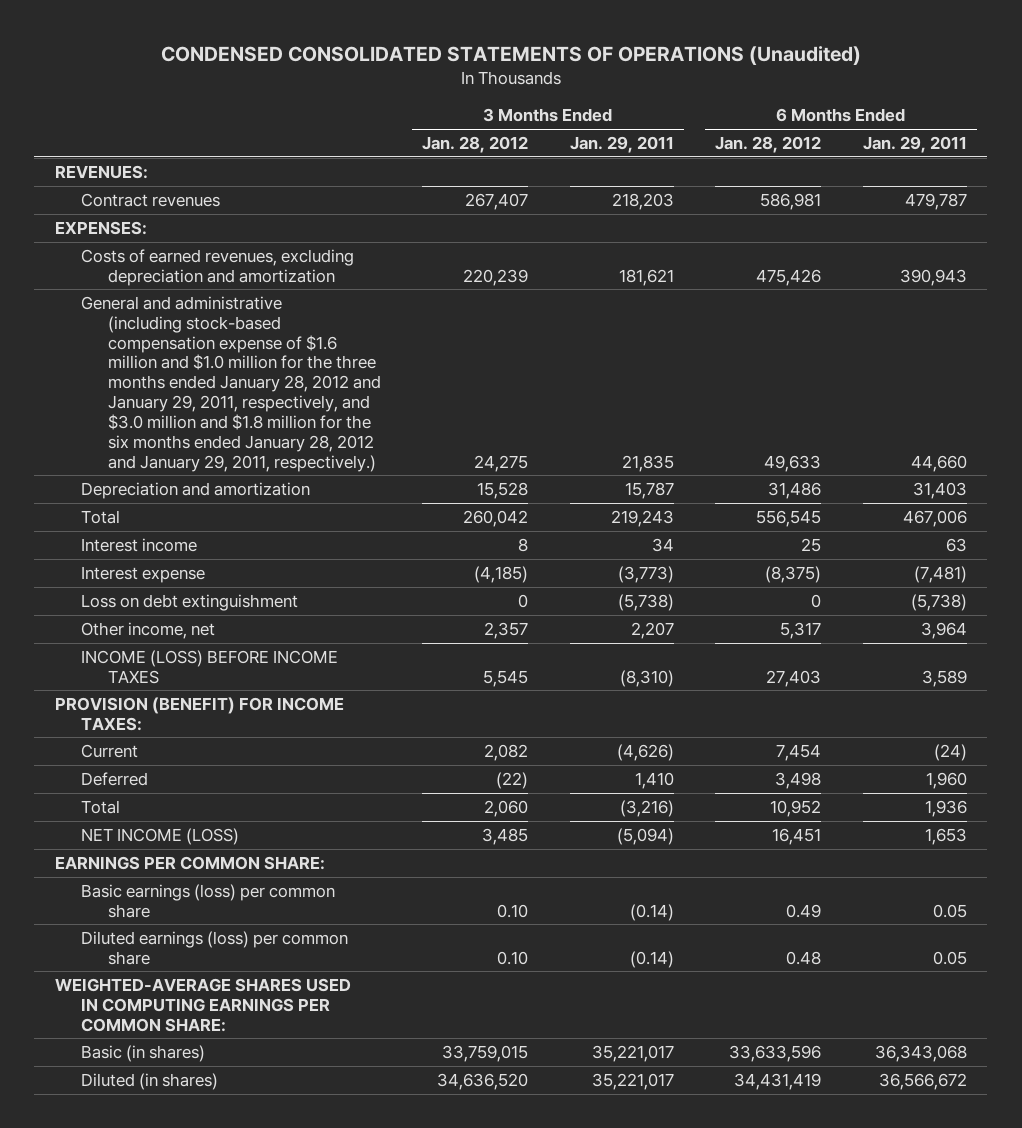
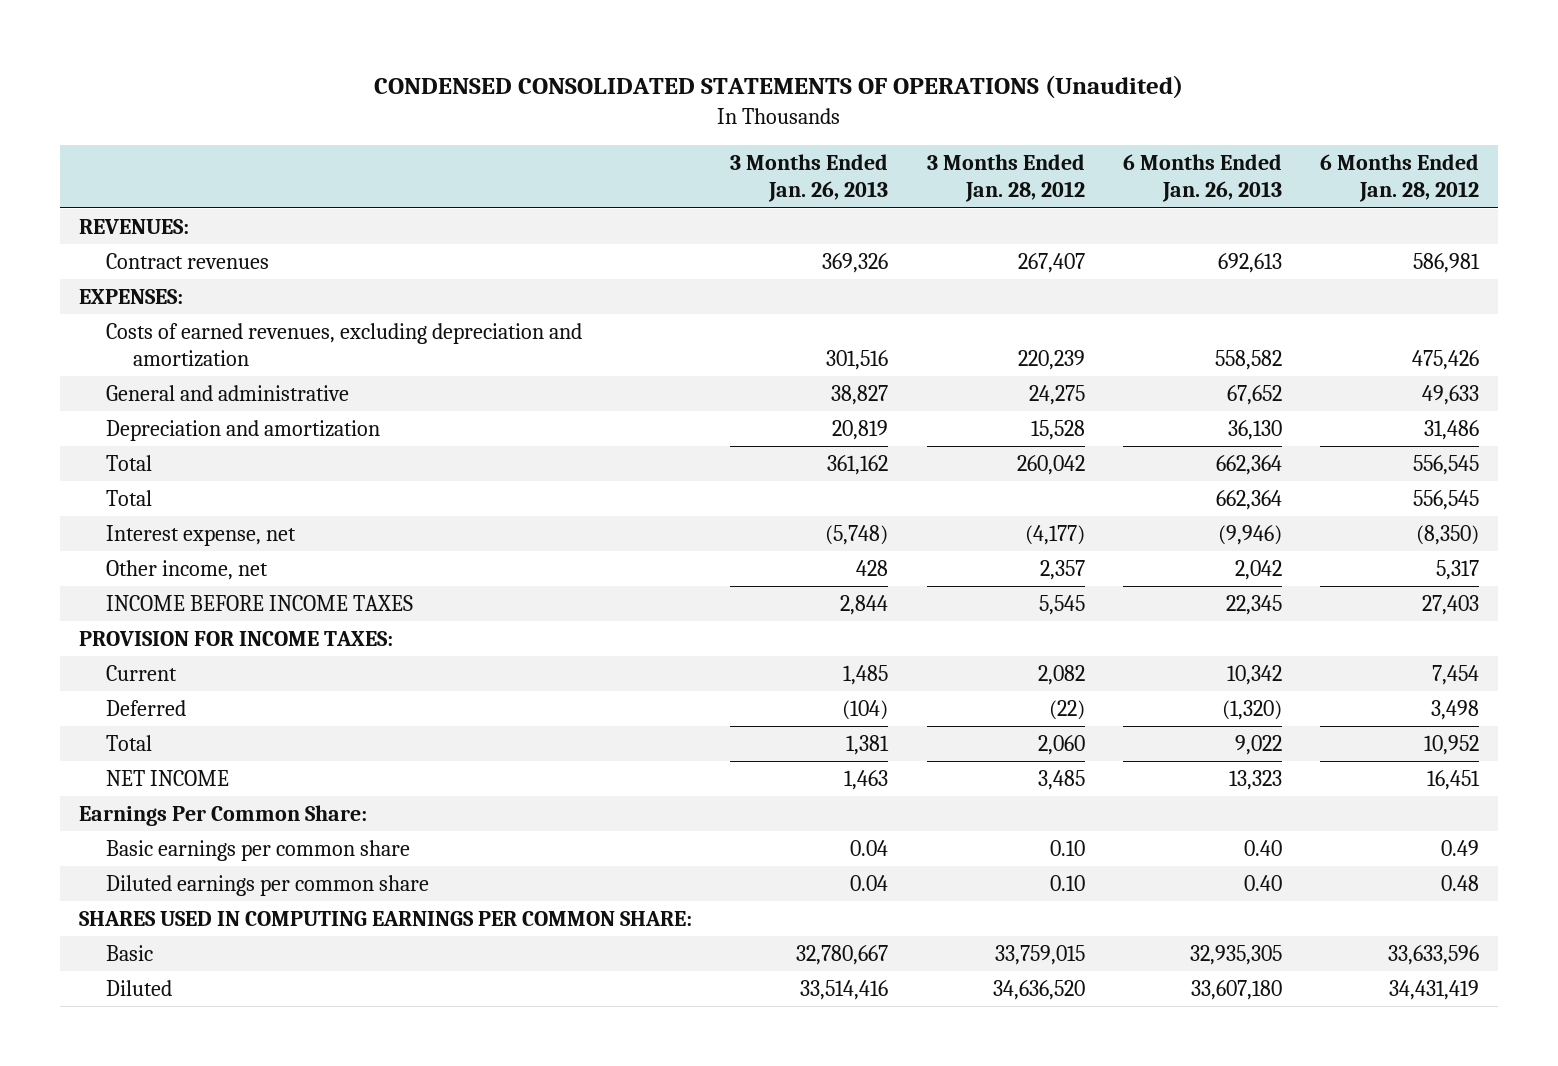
- | 3 Months Ended Jan. 28, 2012 | 3 Months Ended Jan. 29, 2011 | 6 Months Ended Jan. 28, 2012 | 6 Months Ended Jan. 29, 2011
+ | 3 Months Ended Jan. 26, 2013 | 3 Months Ended Jan. 28, 2012 | 6 Months Ended Jan. 26, 2013 | 6 Months Ended Jan. 28, 2012
- General and administrative (including stock-based compensation expense of $1.6 million and $1.0 million for the three months ended January 28, 2012 and January 29, 2011, respectively, and $3.0 million and $1.8 million for the six months ended January 28, 2012 and January 29, 2011, respectively.) | 24,275 | 21,835 | 49,633 | 44,660
+ General and administrative | 38,827 | 24,275 | 67,652 | 49,633
- Interest income | 8 | 34 | 25 | 63
- Interest expense | (4,185) | (3,773) | (8,375) | (7,481)
- Loss on debt extinguishment | 0 | (5,738) | 0 | (5,738)
+ Total | | | 662,364 | 556,545
+ Interest expense, net | (5,748) | (4,177) | (9,946) | (8,350)
- INCOME (LOSS) BEFORE INCOME TAXES | 5,545 | (8,310) | 27,403 | 3,589
- PROVISION (BENEFIT) FOR INCOME TAXES:
+ INCOME BEFORE INCOME TAXES | 2,844 | 5,545 | 22,345 | 27,403
+ PROVISION FOR INCOME TAXES:
- NET INCOME (LOSS) | 3,485 | (5,094) | 16,451 | 1,653
- EARNINGS PER COMMON SHARE:
- Basic earnings (loss) per common share | 0.10 | (0.14) | 0.49 | 0.05
- Diluted earnings (loss) per common share | 0.10 | (0.14) | 0.48 | 0.05
- WEIGHTED-AVERAGE SHARES USED IN COMPUTING EARNINGS PER COMMON SHARE:
- Basic (in shares) | 33,759,015 | 35,221,017 | 33,633,596 | 36,343,068
- Diluted (in shares) | 34,636,520 | 35,221,017 | 34,431,419 | 36,566,672
+ NET INCOME | 1,463 | 3,485 | 13,323 | 16,451
+ Earnings Per Common Share:
+ Basic earnings per common share | 0.04 | 0.10 | 0.40 | 0.49
+ Diluted earnings per common share | 0.04 | 0.10 | 0.40 | 0.48
+ SHARES USED IN COMPUTING EARNINGS PER COMMON SHARE:
+ Basic | 32,780,667 | 33,759,015 | 32,935,305 | 33,633,596
+ Diluted | 33,514,416 | 34,636,520 | 33,607,180 | 34,431,419

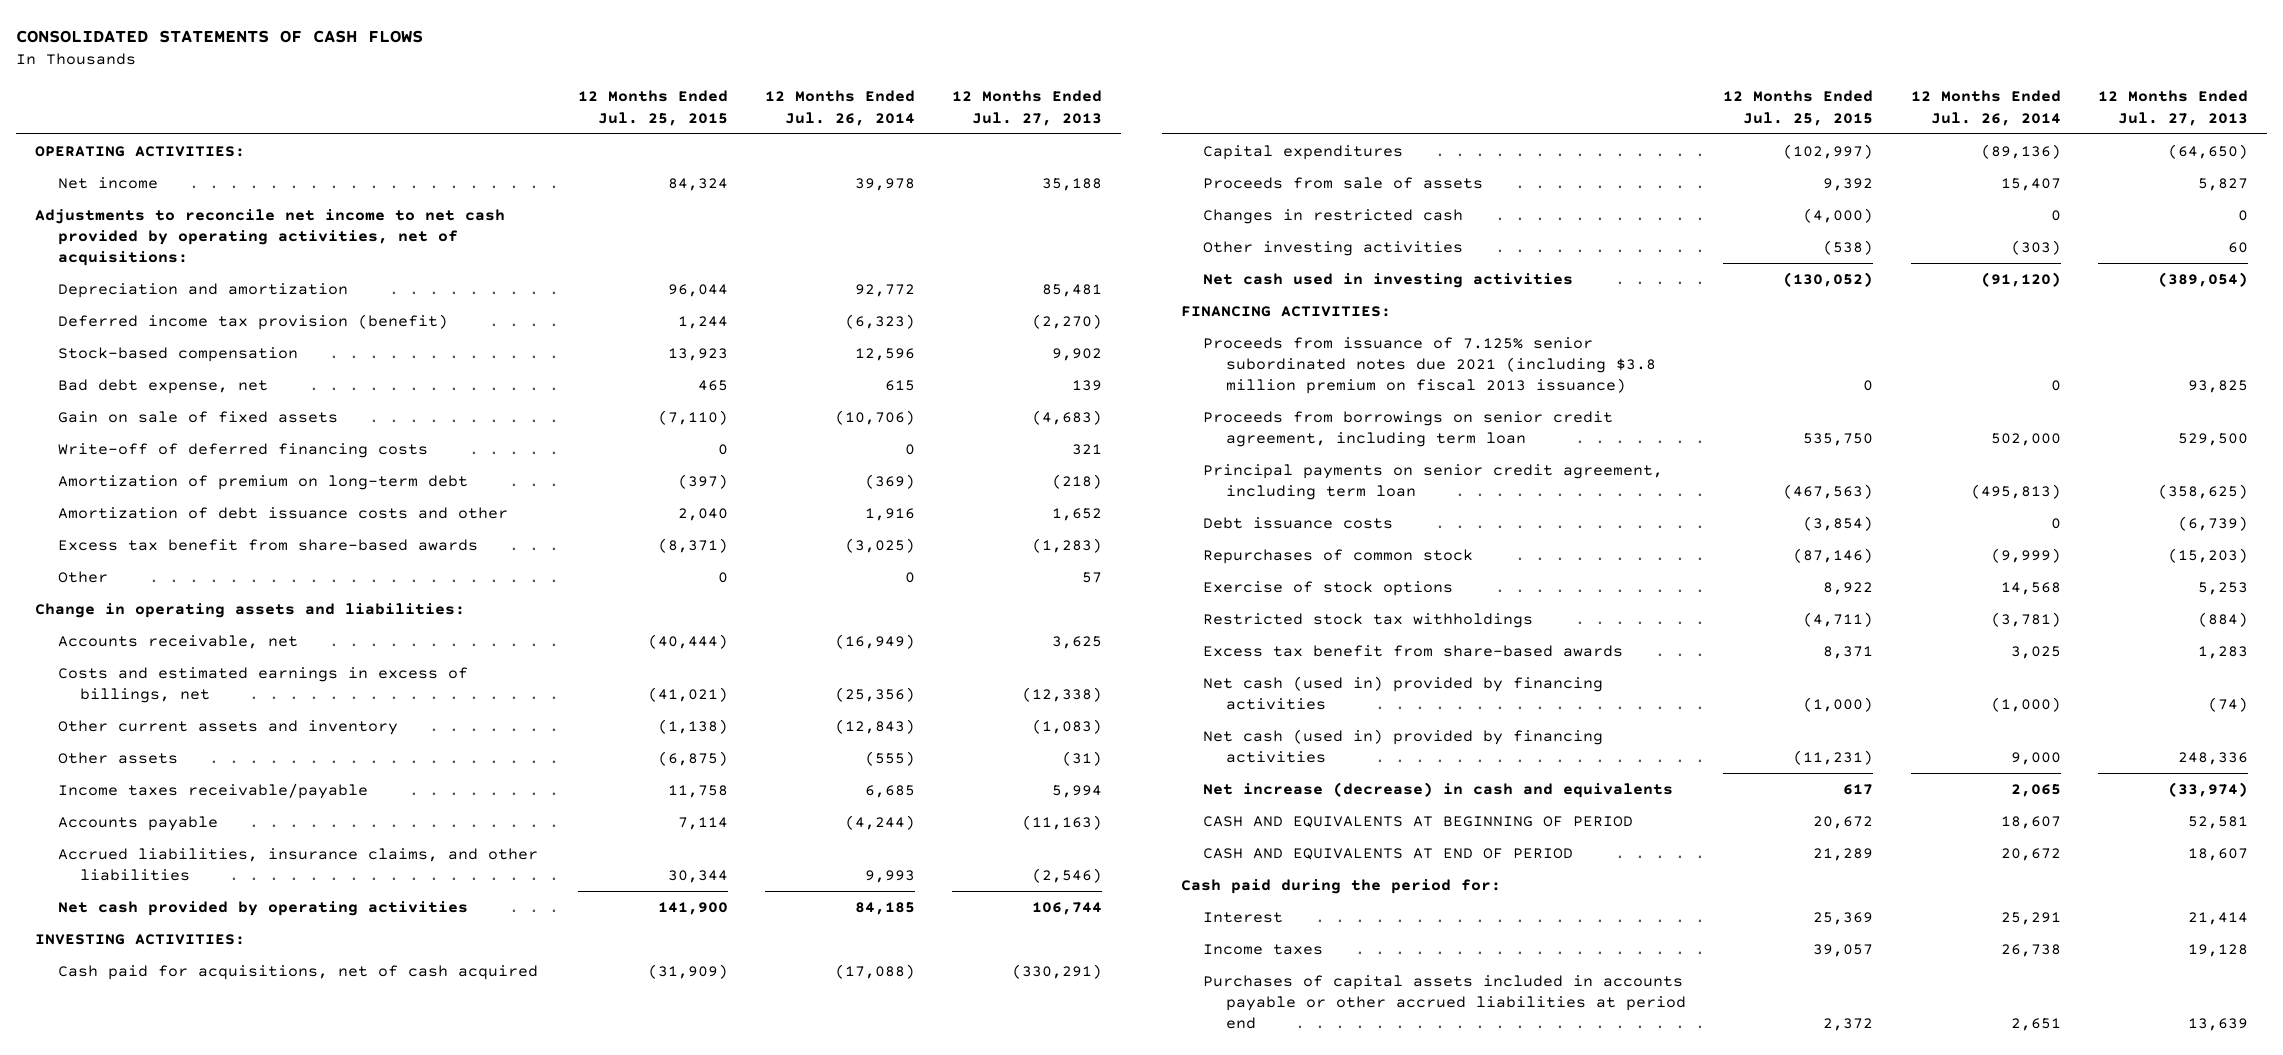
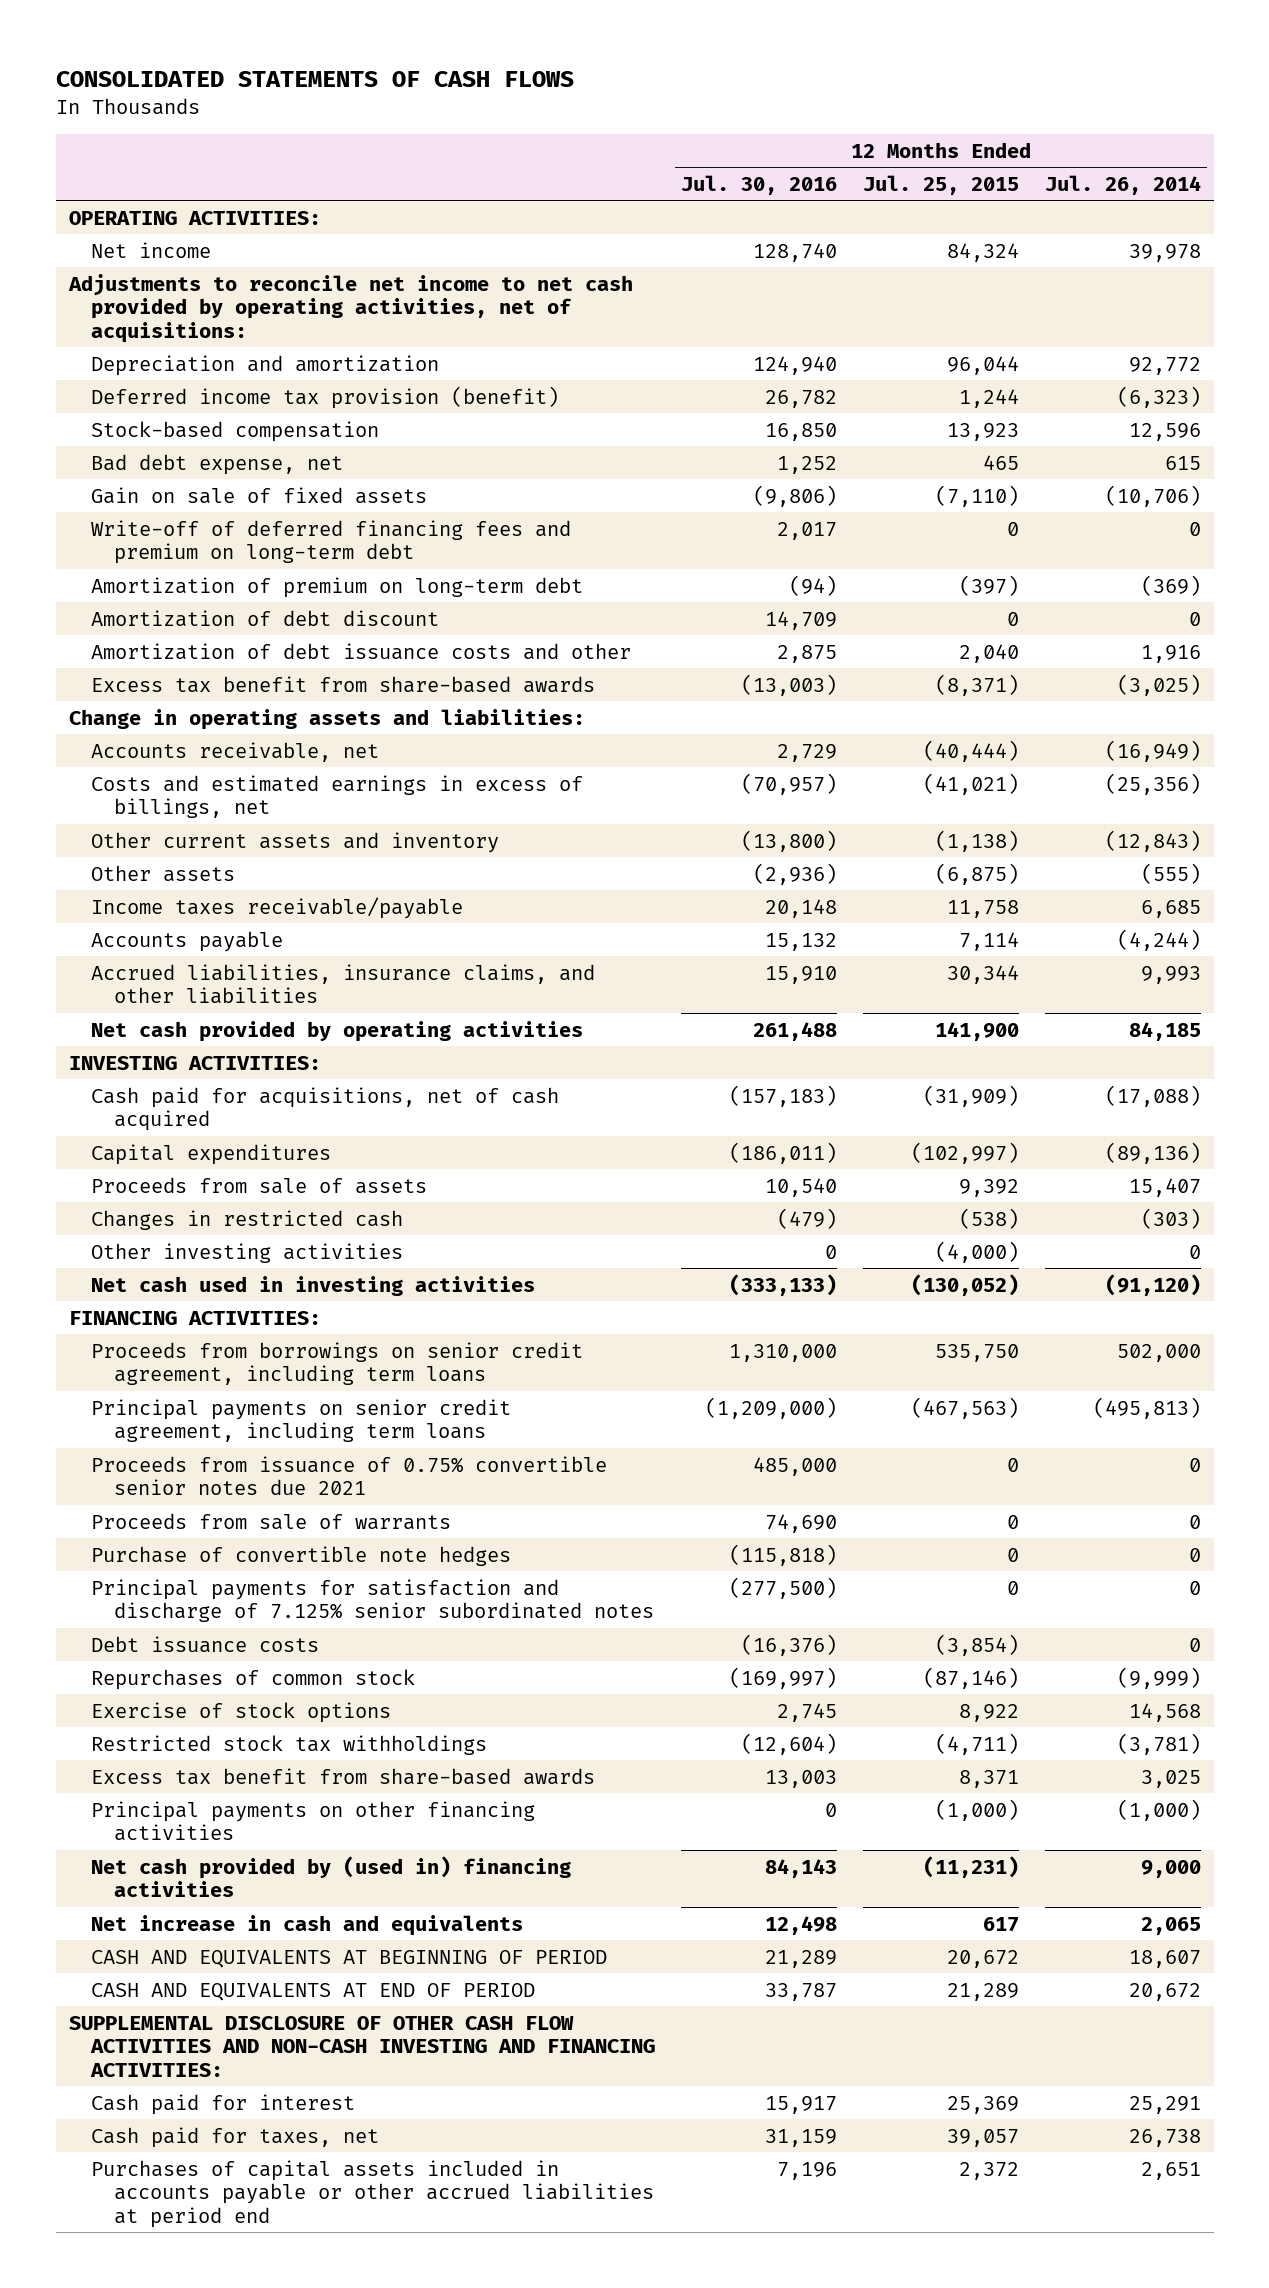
- | 12 Months Ended Jul. 25, 2015 | 12 Months Ended Jul. 26, 2014 | 12 Months Ended Jul. 27, 2013
+ | 12 Months Ended Jul. 30, 2016 | 12 Months Ended Jul. 25, 2015 | 12 Months Ended Jul. 26, 2014
- Write-off of deferred financing costs | 0 | 0 | 321
+ Write-off of deferred financing fees and premium on long-term debt | 2,017 | 0 | 0
+ Amortization of debt discount | 14,709 | 0 | 0
- Other | 0 | 0 | 57
- Changes in restricted cash | (4,000) | 0 | 0
- Other investing activities | (538) | (303) | 60
+ Changes in restricted cash | (479) | (538) | (303)
+ Other investing activities | 0 | (4,000) | 0
- Proceeds from issuance of 7.125% senior subordinated notes due 2021 (including $3.8 million premium on fiscal 2013 issuance) | 0 | 0 | 93,825
- Proceeds from borrowings on senior credit agreement, including term loan | 535,750 | 502,000 | 529,500
- Principal payments on senior credit agreement, including term loan | (467,563) | (495,813) | (358,625)
+ Proceeds from borrowings on senior credit agreement, including term loans | 1,310,000 | 535,750 | 502,000
+ Principal payments on senior credit agreement, including term loans | (1,209,000) | (467,563) | (495,813)
+ Proceeds from issuance of 0.75% convertible senior notes due 2021 | 485,000 | 0 | 0
+ Proceeds from sale of warrants | 74,690 | 0 | 0
+ Purchase of convertible note hedges | (115,818) | 0 | 0
+ Principal payments for satisfaction and discharge of 7.125% senior subordinated notes | (277,500) | 0 | 0
- Net cash (used in) provided by financing activities | (1,000) | (1,000) | (74)
- Net cash (used in) provided by financing activities | (11,231) | 9,000 | 248,336
- Net increase (decrease) in cash and equivalents | 617 | 2,065 | (33,974)
+ Principal payments on other financing activities | 0 | (1,000) | (1,000)
+ Net cash provided by (used in) financing activities | 84,143 | (11,231) | 9,000
+ Net increase in cash and equivalents | 12,498 | 617 | 2,065
- Cash paid during the period for:
- Interest | 25,369 | 25,291 | 21,414
- Income taxes | 39,057 | 26,738 | 19,128
+ SUPPLEMENTAL DISCLOSURE OF OTHER CASH FLOW ACTIVITIES AND NON-CASH INVESTING AND FINANCING ACTIVITIES:
+ Cash paid for interest | 15,917 | 25,369 | 25,291
+ Cash paid for taxes, net | 31,159 | 39,057 | 26,738

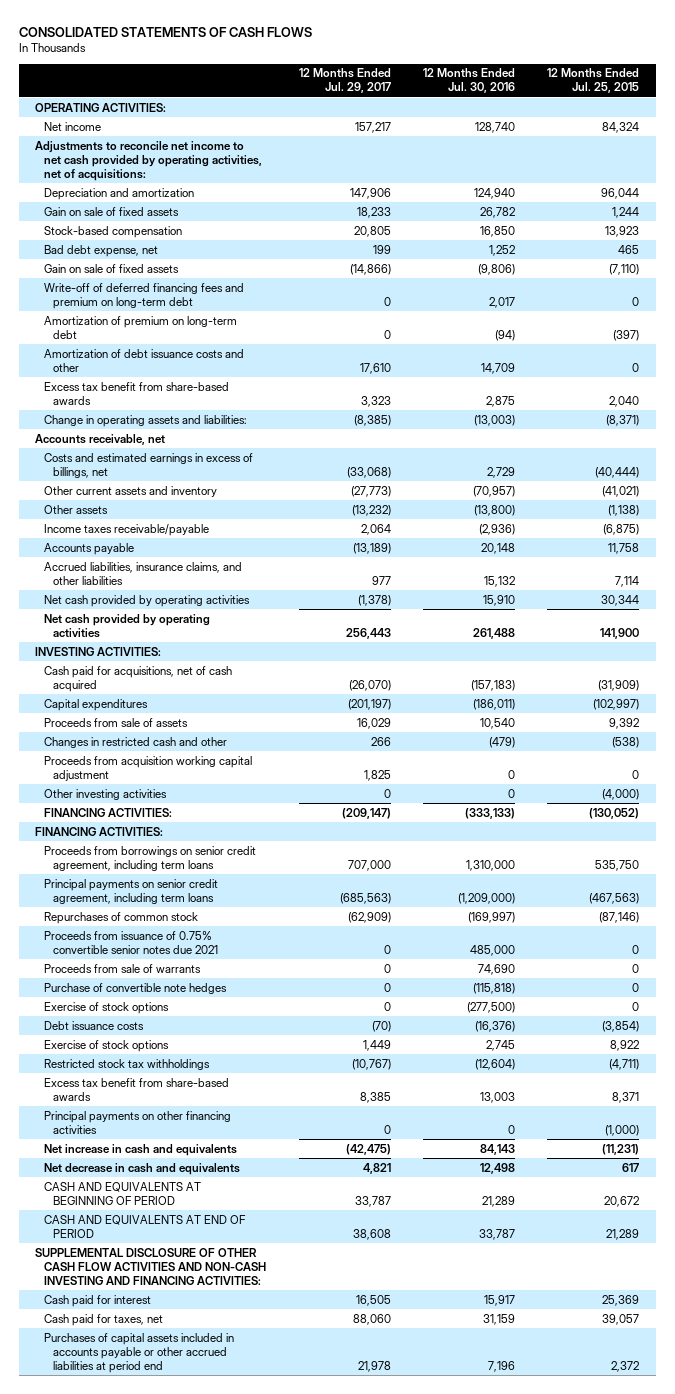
- | 12 Months Ended Jul. 30, 2016 | 12 Months Ended Jul. 25, 2015 | 12 Months Ended Jul. 26, 2014
+ | 12 Months Ended Jul. 29, 2017 | 12 Months Ended Jul. 30, 2016 | 12 Months Ended Jul. 25, 2015
- Deferred income tax provision (benefit) | 26,782 | 1,244 | (6,323)
+ Gain on sale of fixed assets | 18,233 | 26,782 | 1,244
- Amortization of debt discount | 14,709 | 0 | 0
- Amortization of debt issuance costs and other | 2,875 | 2,040 | 1,916
- Excess tax benefit from share-based awards | (13,003) | (8,371) | (3,025)
- Change in operating assets and liabilities:
- Accounts receivable, net | 2,729 | (40,444) | (16,949)
- Costs and estimated earnings in excess of billings, net | (70,957) | (41,021) | (25,356)
- Other current assets and inventory | (13,800) | (1,138) | (12,843)
- Other assets | (2,936) | (6,875) | (555)
- Income taxes receivable/payable | 20,148 | 11,758 | 6,685
- Accounts payable | 15,132 | 7,114 | (4,244)
- Accrued liabilities, insurance claims, and other liabilities | 15,910 | 30,344 | 9,993
+ Amortization of debt issuance costs and other | 17,610 | 14,709 | 0
+ Excess tax benefit from share-based awards | 3,323 | 2,875 | 2,040
+ Change in operating assets and liabilities: | (8,385) | (13,003) | (8,371)
+ Accounts receivable, net
+ Costs and estimated earnings in excess of billings, net | (33,068) | 2,729 | (40,444)
+ Other current assets and inventory | (27,773) | (70,957) | (41,021)
+ Other assets | (13,232) | (13,800) | (1,138)
+ Income taxes receivable/payable | 2,064 | (2,936) | (6,875)
+ Accounts payable | (13,189) | 20,148 | 11,758
+ Accrued liabilities, insurance claims, and other liabilities | 977 | 15,132 | 7,114
+ Net cash provided by operating activities | (1,378) | 15,910 | 30,344
- Changes in restricted cash | (479) | (538) | (303)
+ Changes in restricted cash and other | 266 | (479) | (538)
+ Proceeds from acquisition working capital adjustment | 1,825 | 0 | 0
- Net cash used in investing activities | (333,133) | (130,052) | (91,120)
+ FINANCING ACTIVITIES: | (209,147) | (333,133) | (130,052)
moved up: Repurchases of common stock | (62,909) | (169,997) | (87,146)
- Principal payments for satisfaction and discharge of 7.125% senior subordinated notes | (277,500) | 0 | 0
+ Exercise of stock options | 0 | (277,500) | 0
- Net cash provided by (used in) financing activities | 84,143 | (11,231) | 9,000
- Net increase in cash and equivalents | 12,498 | 617 | 2,065
+ Net increase in cash and equivalents | (42,475) | 84,143 | (11,231)
+ Net decrease in cash and equivalents | 4,821 | 12,498 | 617

